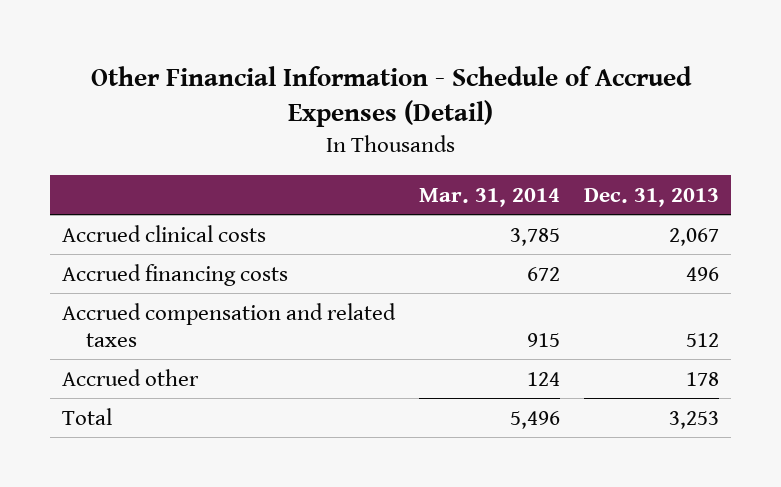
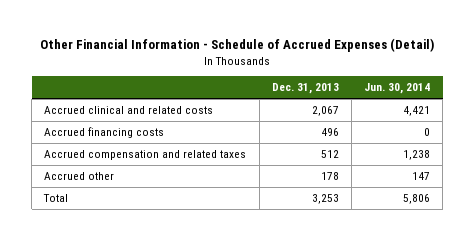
- | Mar. 31, 2014 | Dec. 31, 2013
+ | Dec. 31, 2013 | Jun. 30, 2014
- Accrued clinical costs | 3,785 | 2,067
+ Accrued clinical and related costs | 2,067 | 4,421

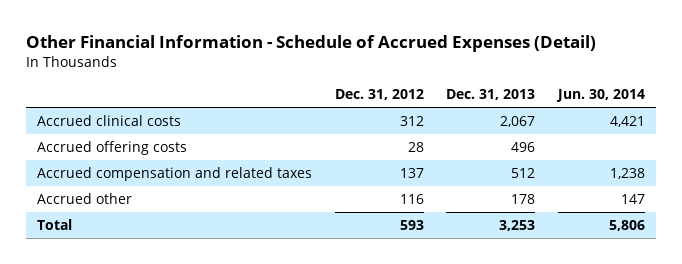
- | Dec. 31, 2013 | Jun. 30, 2014
+ | Dec. 31, 2012 | Dec. 31, 2013 | Jun. 30, 2014
- Accrued clinical and related costs | 2,067 | 4,421
- Accrued financing costs | 496 | 0
+ Accrued clinical costs | 312 | 2,067 | 4,421
+ Accrued offering costs | 28 | 496 |

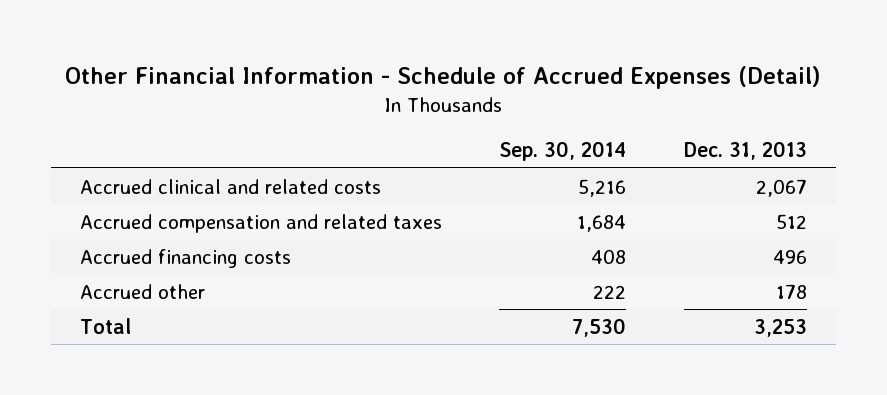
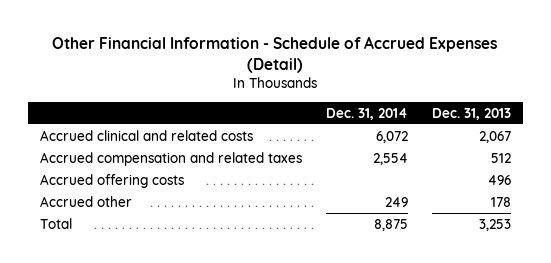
- | Sep. 30, 2014 | Dec. 31, 2013
+ | Dec. 31, 2014 | Dec. 31, 2013
- Accrued financing costs | 408 | 496
+ Accrued offering costs | | 496

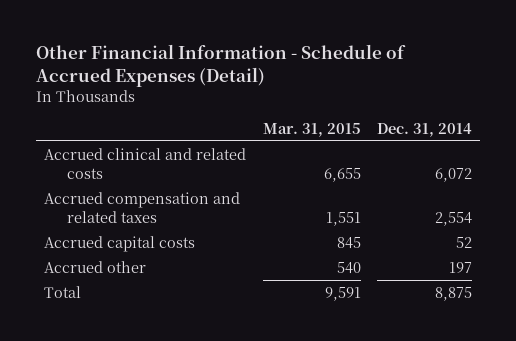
- | Dec. 31, 2014 | Dec. 31, 2013
+ | Mar. 31, 2015 | Dec. 31, 2014
- Accrued offering costs | | 496
- Accrued other | 249 | 178
+ Accrued capital costs | 845 | 52
+ Accrued other | 540 | 197

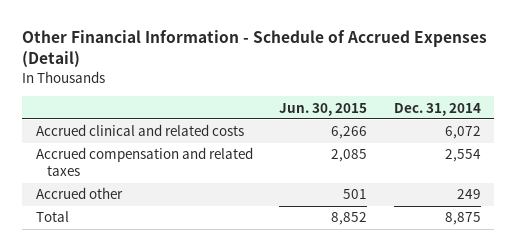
- | Mar. 31, 2015 | Dec. 31, 2014
+ | Jun. 30, 2015 | Dec. 31, 2014
- Accrued capital costs | 845 | 52
- Accrued other | 540 | 197
+ Accrued other | 501 | 249

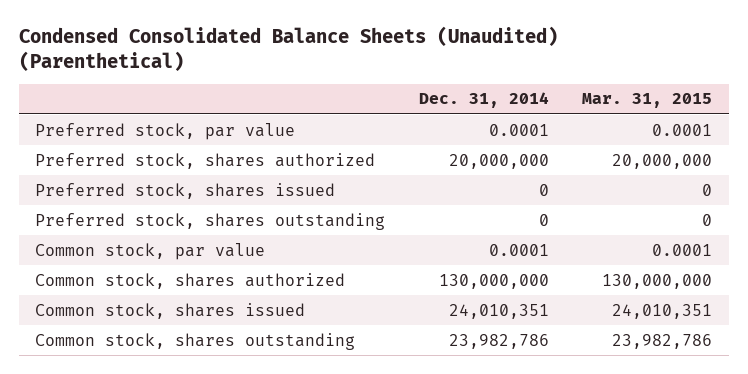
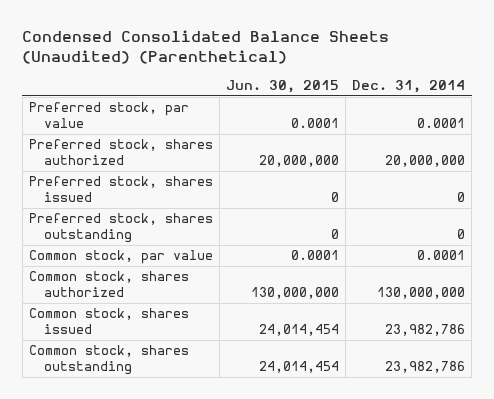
- | Dec. 31, 2014 | Mar. 31, 2015
+ | Jun. 30, 2015 | Dec. 31, 2014
- Common stock, shares issued | 24,010,351 | 24,010,351
+ Common stock, shares issued | 24,014,454 | 23,982,786

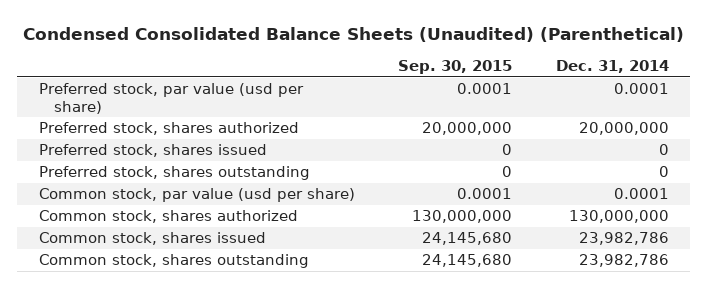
- | Jun. 30, 2015 | Dec. 31, 2014
+ | Sep. 30, 2015 | Dec. 31, 2014
- Preferred stock, par value | 0.0001 | 0.0001
+ Preferred stock, par value (usd per share) | 0.0001 | 0.0001
- Common stock, par value | 0.0001 | 0.0001
+ Common stock, par value (usd per share) | 0.0001 | 0.0001

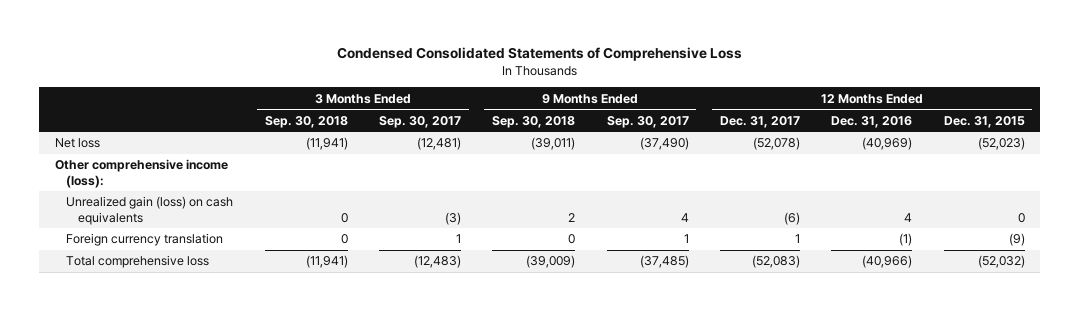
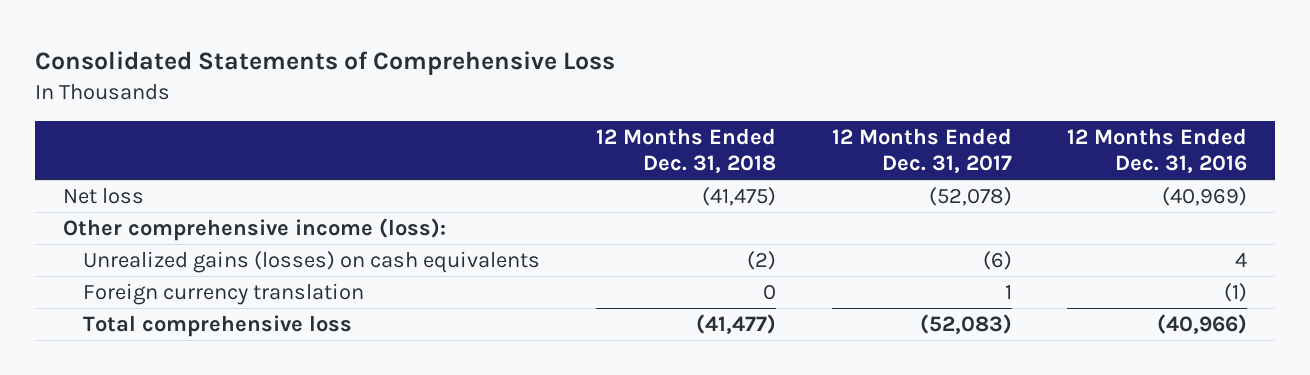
- Condensed Consolidated Statements of Comprehensive Loss
+ Consolidated Statements of Comprehensive Loss
- | 3 Months Ended Sep. 30, 2018 | 3 Months Ended Sep. 30, 2017 | 9 Months Ended Sep. 30, 2018 | 9 Months Ended Sep. 30, 2017 | 12 Months Ended Dec. 31, 2017 | 12 Months Ended Dec. 31, 2016 | 12 Months Ended Dec. 31, 2015
+ | 12 Months Ended Dec. 31, 2018 | 12 Months Ended Dec. 31, 2017 | 12 Months Ended Dec. 31, 2016
- Unrealized gain (loss) on cash equivalents | 0 | (3) | 2 | 4 | (6) | 4 | 0
+ Unrealized gains (losses) on cash equivalents | (2) | (6) | 4

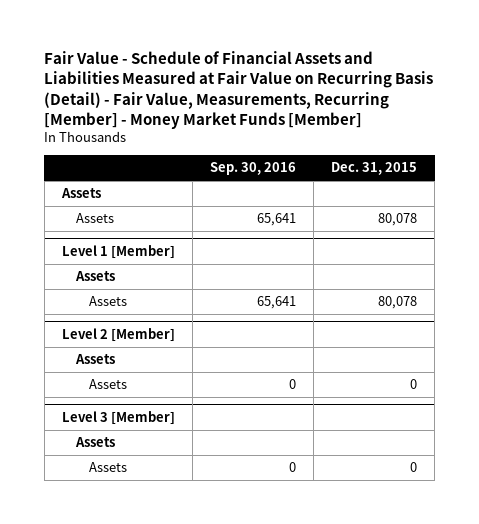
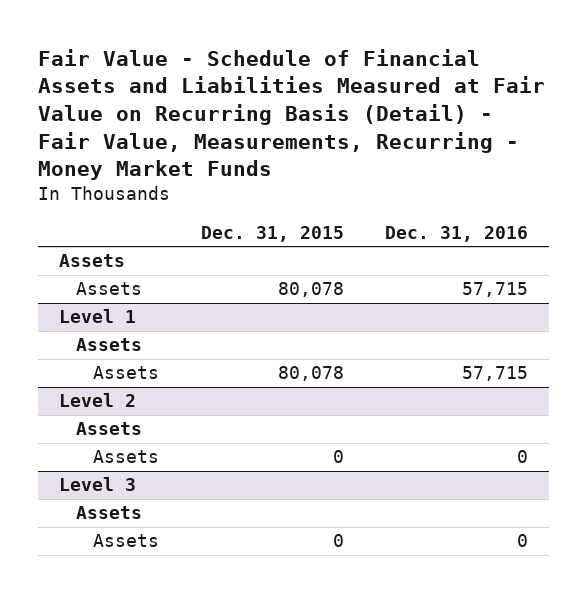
- Fair Value - Schedule of Financial Assets and Liabilities Measured at Fair Value on Recurring Basis (Detail) - Fair Value, Measurements, Recurring [Member] - Money Market Funds [Member]
+ Fair Value - Schedule of Financial Assets and Liabilities Measured at Fair Value on Recurring Basis (Detail) - Fair Value, Measurements, Recurring - Money Market Funds
- | Sep. 30, 2016 | Dec. 31, 2015
+ | Dec. 31, 2015 | Dec. 31, 2016
- Level 1 [Member]
+ Level 1
- Level 2 [Member]
+ Level 2
- Level 3 [Member]
+ Level 3

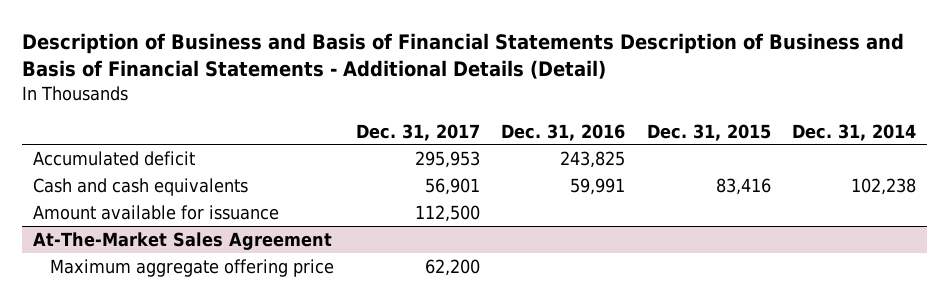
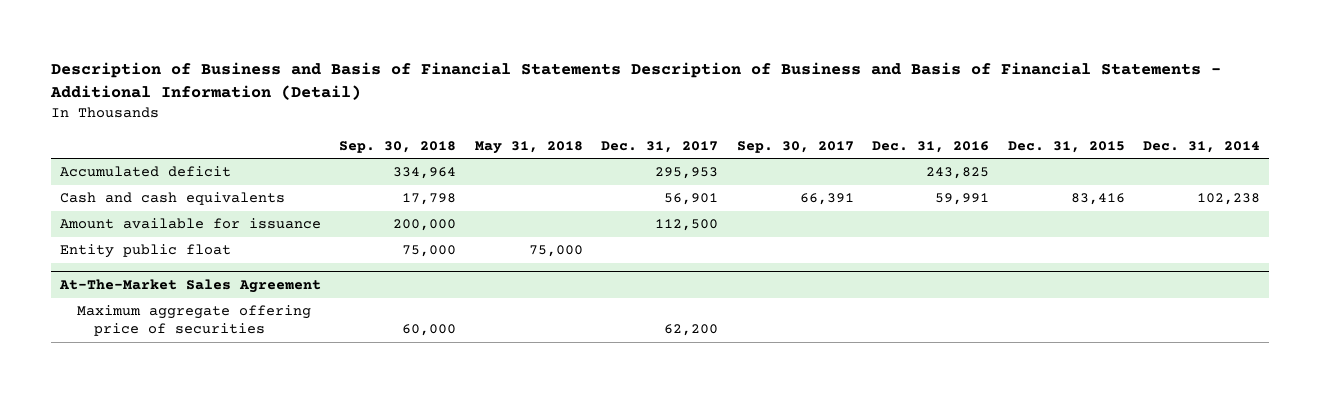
- Description of Business and Basis of Financial Statements Description of Business and Basis of Financial Statements - Additional Details (Detail)
+ Description of Business and Basis of Financial Statements Description of Business and Basis of Financial Statements - Additional Information (Detail)
- | Dec. 31, 2017 | Dec. 31, 2016 | Dec. 31, 2015 | Dec. 31, 2014
+ | Sep. 30, 2018 | May 31, 2018 | Dec. 31, 2017 | Sep. 30, 2017 | Dec. 31, 2016 | Dec. 31, 2015 | Dec. 31, 2014
+ Entity public float | 75,000 | 75,000 | | | | |
@ At-The-Market Sales Agreement
- Maximum aggregate offering price | 62,200 | | |
+ Maximum aggregate offering price of securities | 60,000 | | 62,200 | | | |

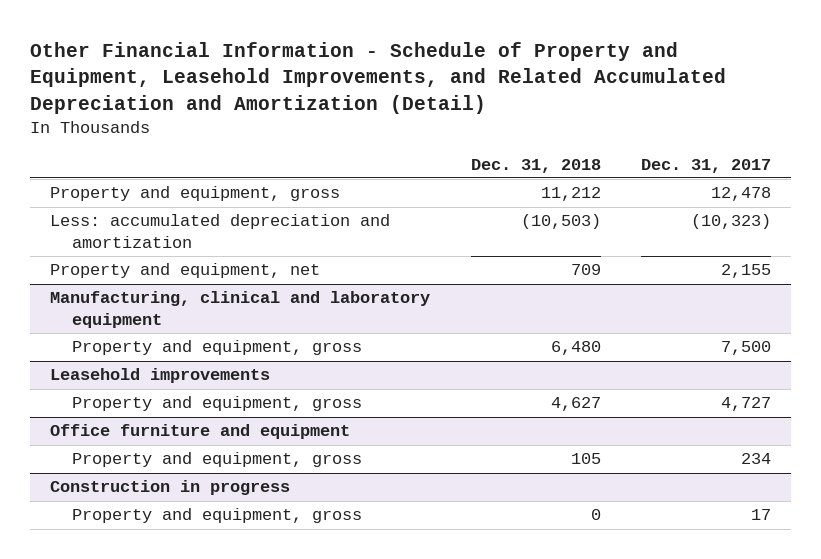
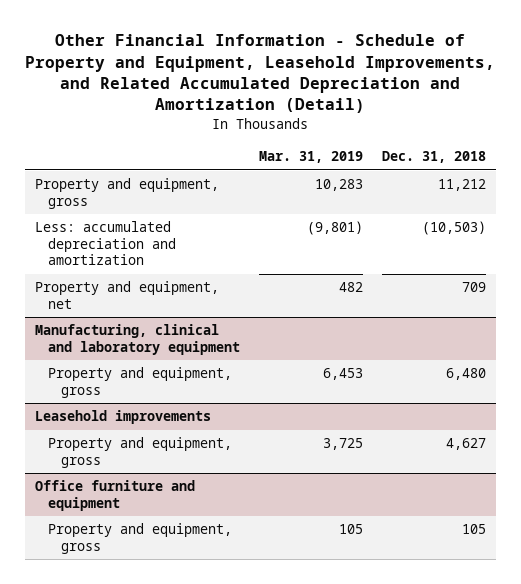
- | Dec. 31, 2018 | Dec. 31, 2017
+ | Mar. 31, 2019 | Dec. 31, 2018
- Construction in progress
- Property and equipment, gross | 0 | 17

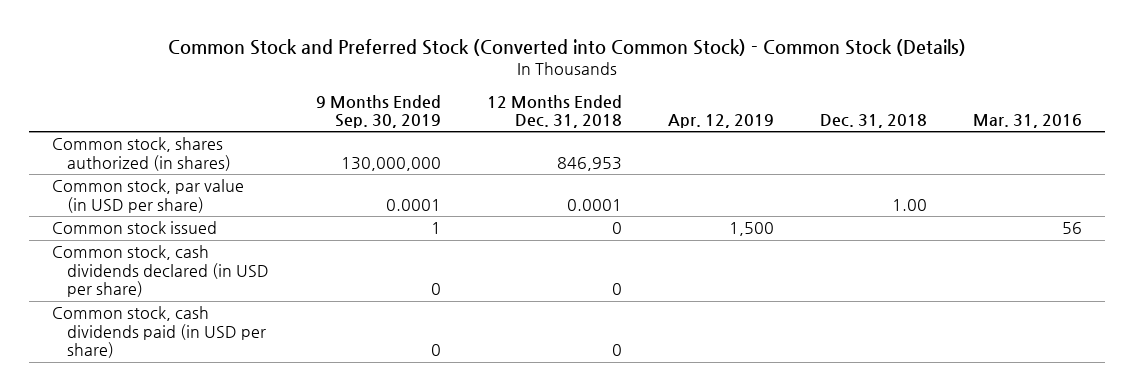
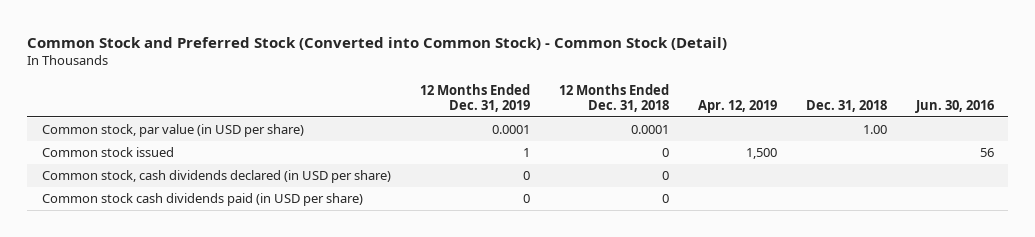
- Common Stock and Preferred Stock (Converted into Common Stock) - Common Stock (Details)
+ Common Stock and Preferred Stock (Converted into Common Stock) - Common Stock (Detail)
- | 9 Months Ended Sep. 30, 2019 | 12 Months Ended Dec. 31, 2018 | Apr. 12, 2019 | Dec. 31, 2018 | Mar. 31, 2016
+ | 12 Months Ended Dec. 31, 2019 | 12 Months Ended Dec. 31, 2018 | Apr. 12, 2019 | Dec. 31, 2018 | Jun. 30, 2016
- Common stock, shares authorized (in shares) | 130,000,000 | 846,953 | | |
- Common stock, cash dividends paid (in USD per share) | 0 | 0 | | |
+ Common stock cash dividends paid (in USD per share) | 0 | 0 | | |

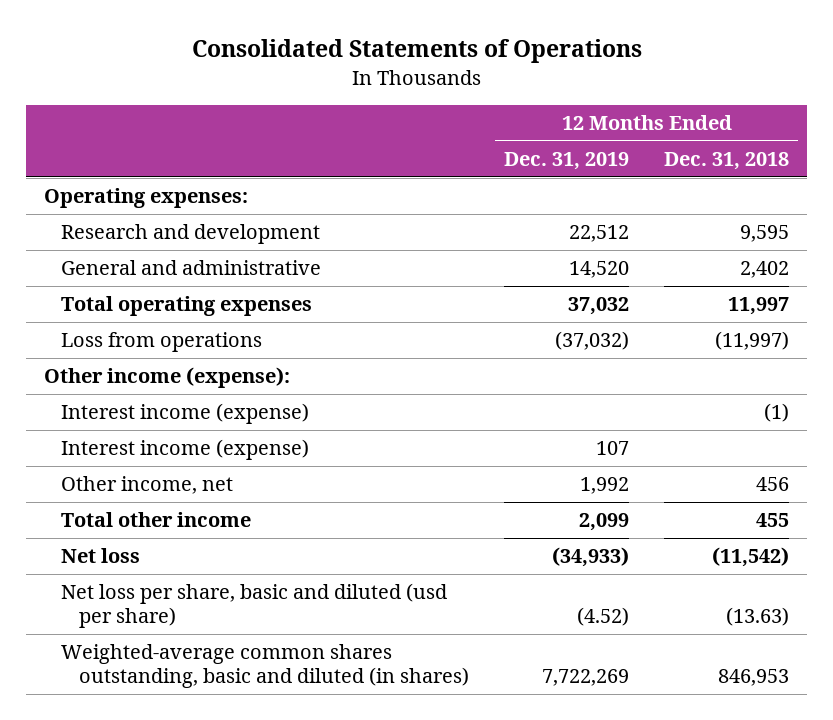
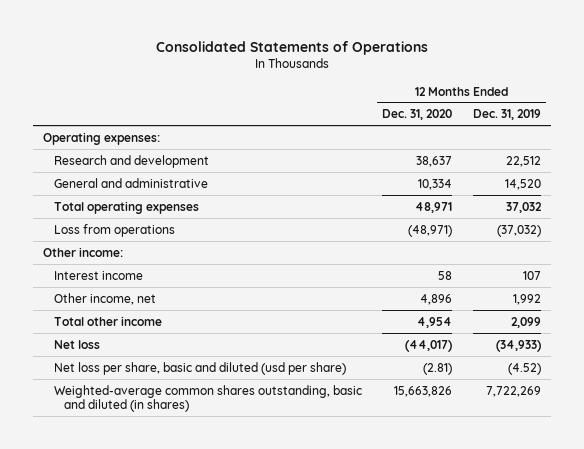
- | 12 Months Ended Dec. 31, 2019 | 12 Months Ended Dec. 31, 2018
+ | 12 Months Ended Dec. 31, 2020 | 12 Months Ended Dec. 31, 2019
- Other income (expense):
- Interest income (expense) | | (1)
- Interest income (expense) | 107 |
+ Other income:
+ Interest income | 58 | 107

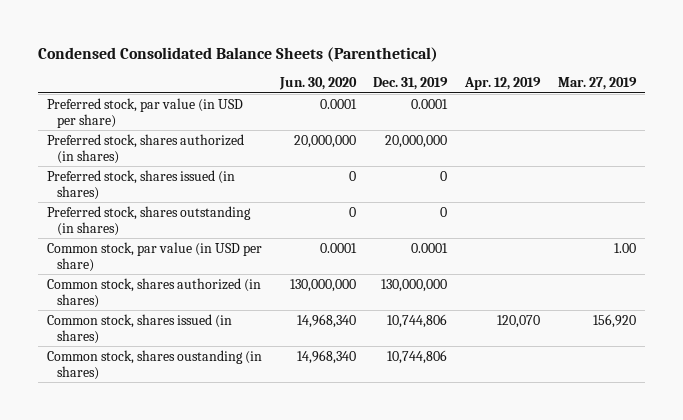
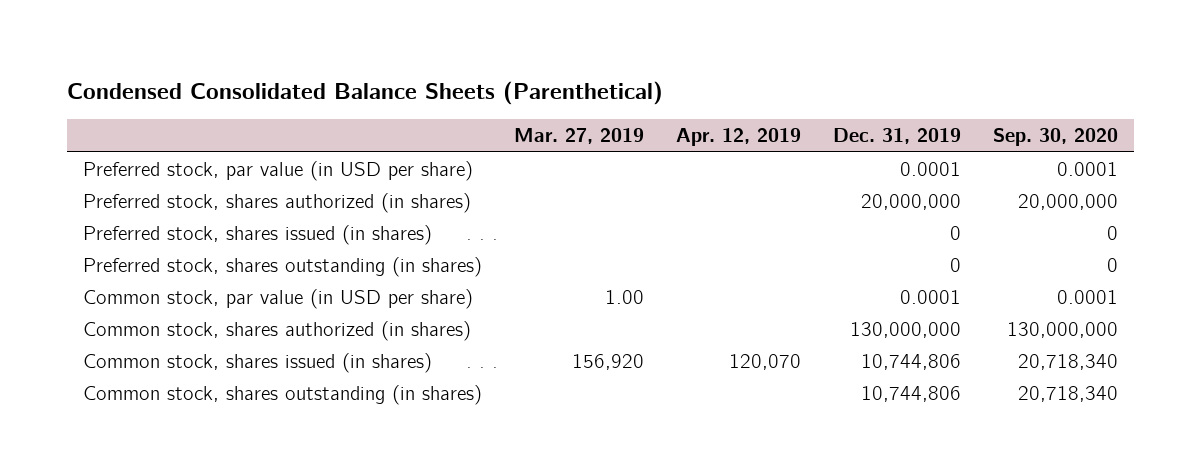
- | Jun. 30, 2020 | Dec. 31, 2019 | Apr. 12, 2019 | Mar. 27, 2019
+ | Mar. 27, 2019 | Apr. 12, 2019 | Dec. 31, 2019 | Sep. 30, 2020
- Common stock, shares oustanding (in shares) | 14,968,340 | 10,744,806 | |
+ Common stock, shares outstanding (in shares) | | | 10,744,806 | 20,718,340

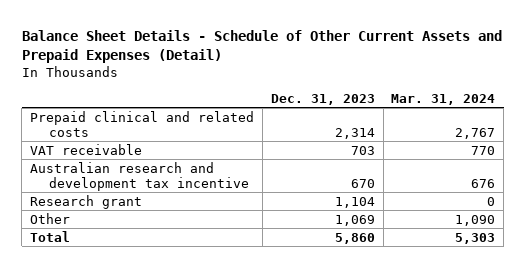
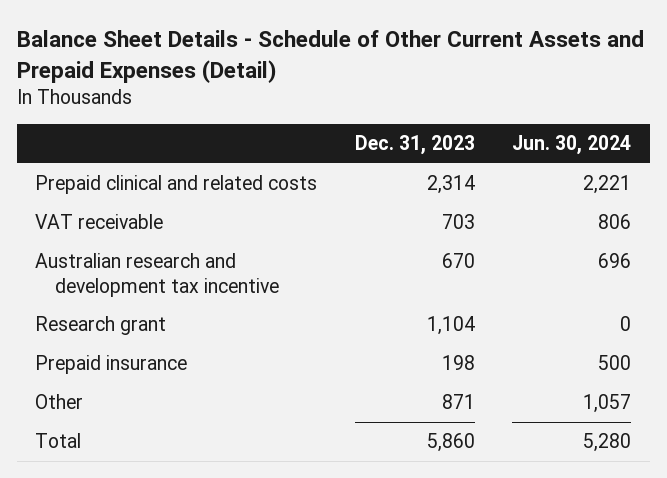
- | Dec. 31, 2023 | Mar. 31, 2024
+ | Dec. 31, 2023 | Jun. 30, 2024
- Other | 1,069 | 1,090
+ Prepaid insurance | 198 | 500
+ Other | 871 | 1,057

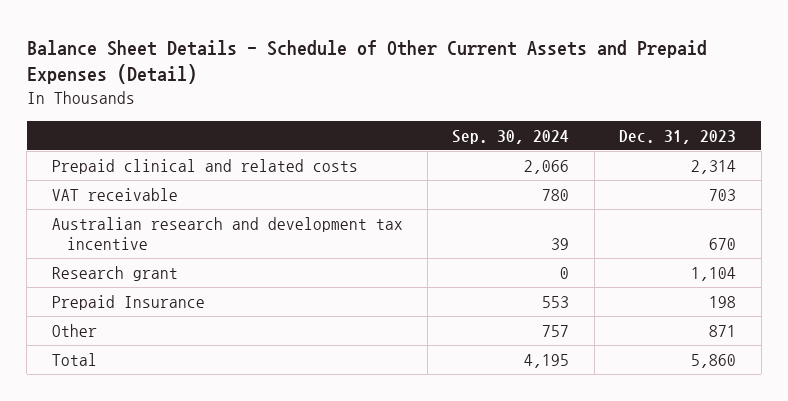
- | Dec. 31, 2023 | Jun. 30, 2024
+ | Sep. 30, 2024 | Dec. 31, 2023
- Prepaid insurance | 198 | 500
+ Prepaid Insurance | 553 | 198

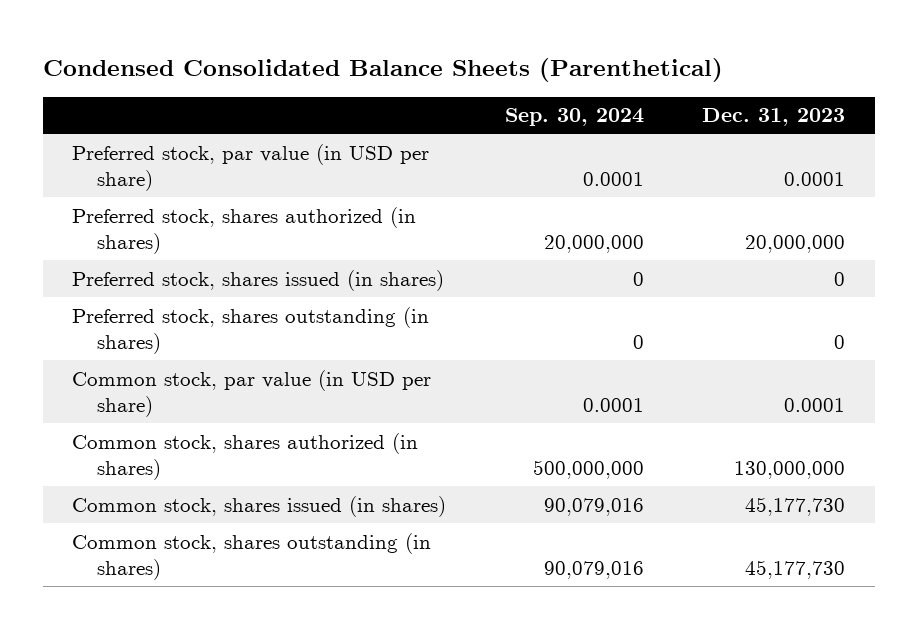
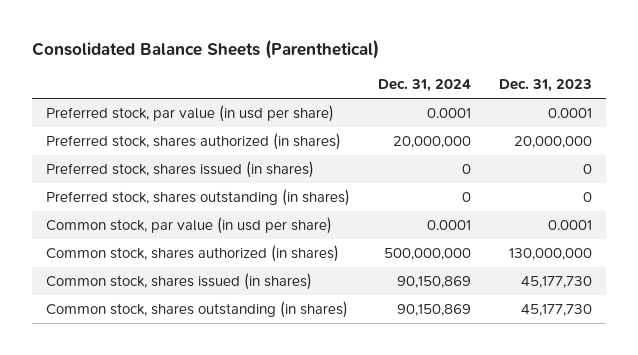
- Condensed Consolidated Balance Sheets (Parenthetical)
+ Consolidated Balance Sheets (Parenthetical)
- | Sep. 30, 2024 | Dec. 31, 2023
+ | Dec. 31, 2024 | Dec. 31, 2023
- Preferred stock, par value (in USD per share) | 0.0001 | 0.0001
+ Preferred stock, par value (in usd per share) | 0.0001 | 0.0001
- Common stock, par value (in USD per share) | 0.0001 | 0.0001
+ Common stock, par value (in usd per share) | 0.0001 | 0.0001

